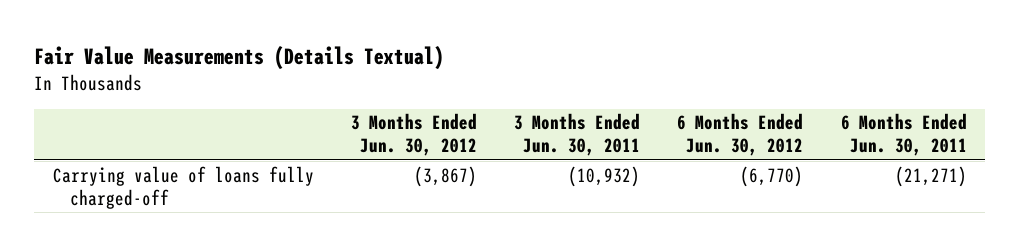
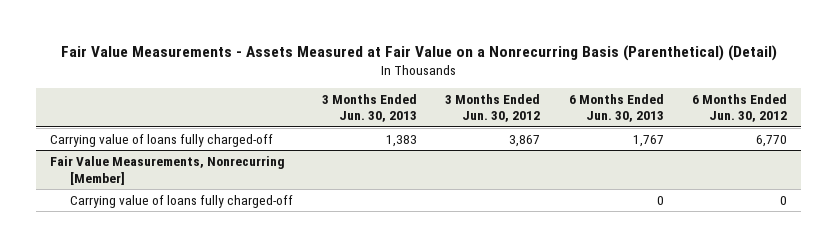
- Fair Value Measurements (Details Textual)
+ Fair Value Measurements - Assets Measured at Fair Value on a Nonrecurring Basis (Parenthetical) (Detail)
- | 3 Months Ended Jun. 30, 2012 | 3 Months Ended Jun. 30, 2011 | 6 Months Ended Jun. 30, 2012 | 6 Months Ended Jun. 30, 2011
+ | 3 Months Ended Jun. 30, 2013 | 3 Months Ended Jun. 30, 2012 | 6 Months Ended Jun. 30, 2013 | 6 Months Ended Jun. 30, 2012
- Carrying value of loans fully charged-off | (3,867) | (10,932) | (6,770) | (21,271)
+ Carrying value of loans fully charged-off | 1,383 | 3,867 | 1,767 | 6,770
+ Fair Value Measurements, Nonrecurring [Member]
+ Carrying value of loans fully charged-off | | | 0 | 0

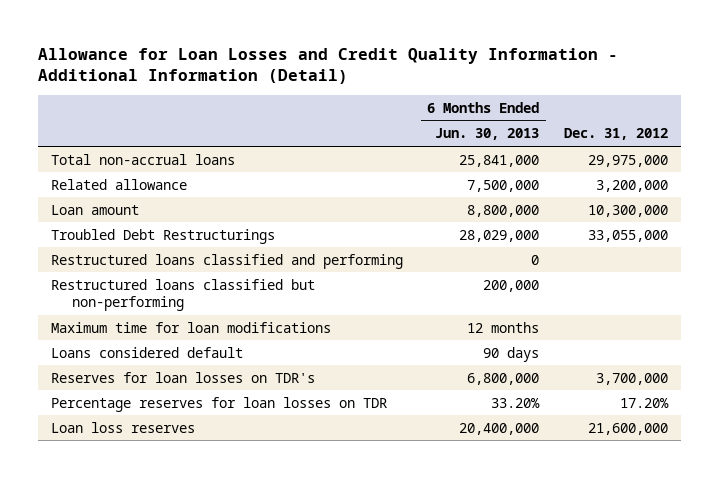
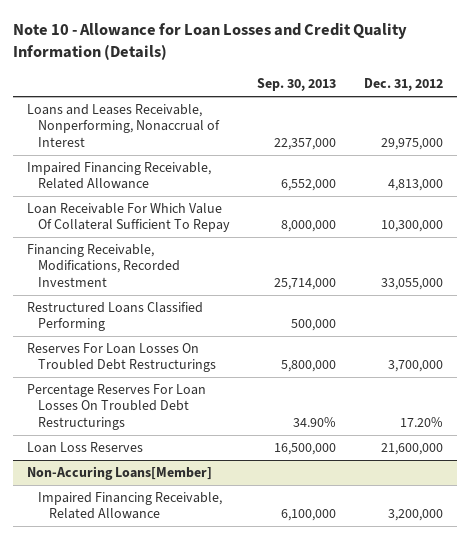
- Allowance for Loan Losses and Credit Quality Information - Additional Information (Detail)
+ Note 10 - Allowance for Loan Losses and Credit Quality Information (Details)
- | 6 Months Ended Jun. 30, 2013 | Dec. 31, 2012
+ | Sep. 30, 2013 | Dec. 31, 2012
- Total non-accrual loans | 25,841,000 | 29,975,000
- Related allowance | 7,500,000 | 3,200,000
- Loan amount | 8,800,000 | 10,300,000
- Troubled Debt Restructurings | 28,029,000 | 33,055,000
- Restructured loans classified and performing | 0 |
- Restructured loans classified but non-performing | 200,000 |
- Maximum time for loan modifications | 12 months |
- Loans considered default | 90 days |
- Reserves for loan losses on TDR's | 6,800,000 | 3,700,000
- Percentage reserves for loan losses on TDR | 33.20% | 17.20%
- Loan loss reserves | 20,400,000 | 21,600,000
+ Loans and Leases Receivable, Nonperforming, Nonaccrual of Interest | 22,357,000 | 29,975,000
+ Impaired Financing Receivable, Related Allowance | 6,552,000 | 4,813,000
+ Loan Receivable For Which Value Of Collateral Sufficient To Repay | 8,000,000 | 10,300,000
+ Financing Receivable, Modifications, Recorded Investment | 25,714,000 | 33,055,000
+ Restructured Loans Classified Performing | 500,000 |
+ Reserves For Loan Losses On Troubled Debt Restructurings | 5,800,000 | 3,700,000
+ Percentage Reserves For Loan Losses On Troubled Debt Restructurings | 34.90% | 17.20%
+ Loan Loss Reserves | 16,500,000 | 21,600,000
+ Non-Accuring Loans[Member]
+ Impaired Financing Receivable, Related Allowance | 6,100,000 | 3,200,000

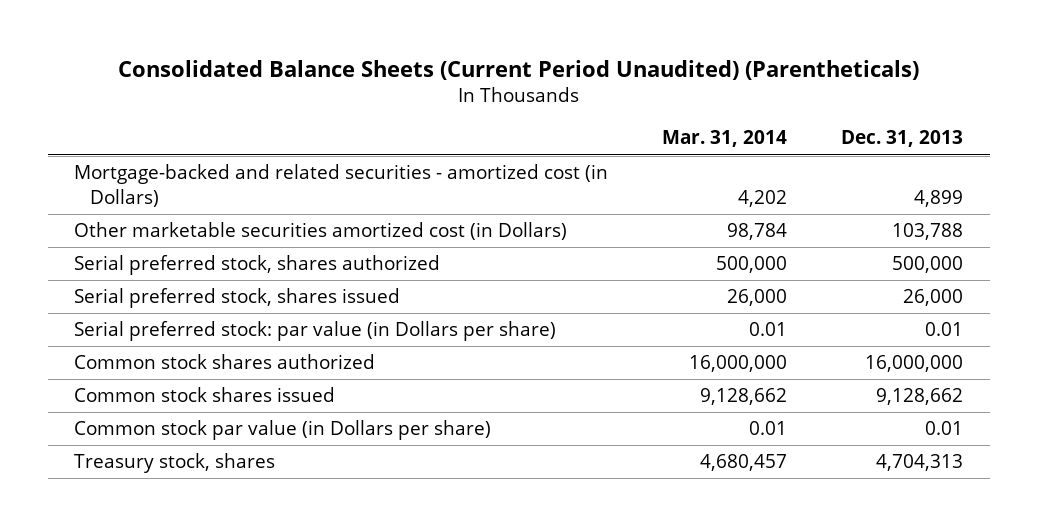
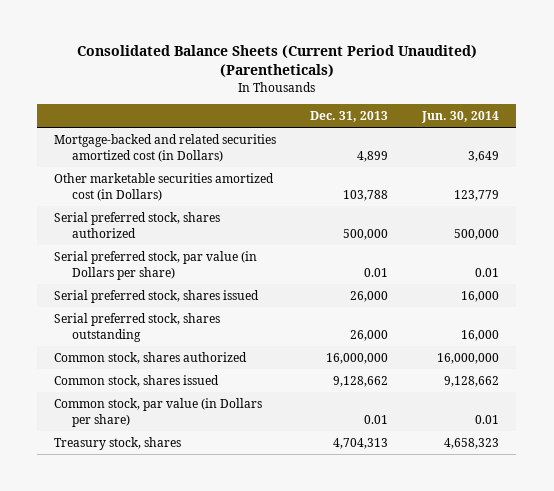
- | Mar. 31, 2014 | Dec. 31, 2013
+ | Dec. 31, 2013 | Jun. 30, 2014
- Mortgage-backed and related securities - amortized cost (in Dollars) | 4,202 | 4,899
+ Mortgage-backed and related securities amortized cost (in Dollars) | 4,899 | 3,649
+ Serial preferred stock, par value (in Dollars per share) | 0.01 | 0.01
- Serial preferred stock: par value (in Dollars per share) | 0.01 | 0.01
- Common stock shares authorized | 16,000,000 | 16,000,000
- Common stock shares issued | 9,128,662 | 9,128,662
- Common stock par value (in Dollars per share) | 0.01 | 0.01
+ Serial preferred stock, shares outstanding | 26,000 | 16,000
+ Common stock, shares authorized | 16,000,000 | 16,000,000
+ Common stock, shares issued | 9,128,662 | 9,128,662
+ Common stock, par value (in Dollars per share) | 0.01 | 0.01

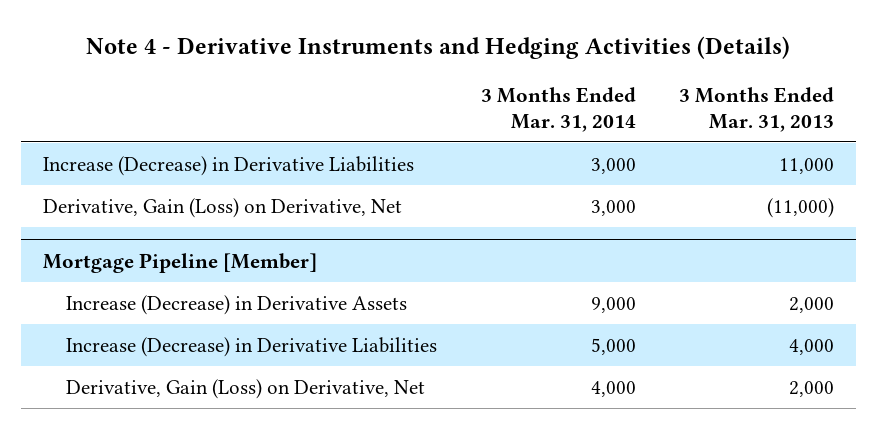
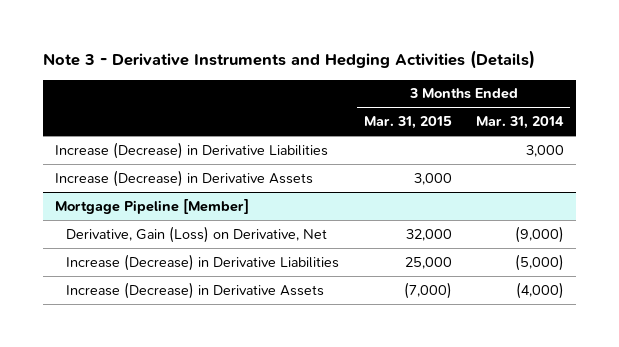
- Note 4 - Derivative Instruments and Hedging Activities (Details)
+ Note 3 - Derivative Instruments and Hedging Activities (Details)
- | 3 Months Ended Mar. 31, 2014 | 3 Months Ended Mar. 31, 2013
+ | 3 Months Ended Mar. 31, 2015 | 3 Months Ended Mar. 31, 2014
- Derivative, Gain (Loss) on Derivative, Net | 3,000 | (11,000)
+ Increase (Decrease) in Derivative Assets | 3,000 |
@ Mortgage Pipeline [Member]
- Increase (Decrease) in Derivative Assets | 9,000 | 2,000
- Increase (Decrease) in Derivative Liabilities | 5,000 | 4,000
- Derivative, Gain (Loss) on Derivative, Net | 4,000 | 2,000
+ Derivative, Gain (Loss) on Derivative, Net | 32,000 | (9,000)
+ Increase (Decrease) in Derivative Liabilities | 25,000 | (5,000)
+ Increase (Decrease) in Derivative Assets | (7,000) | (4,000)

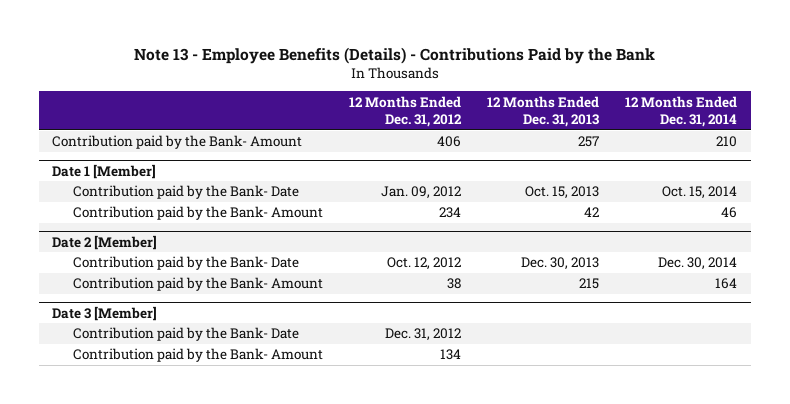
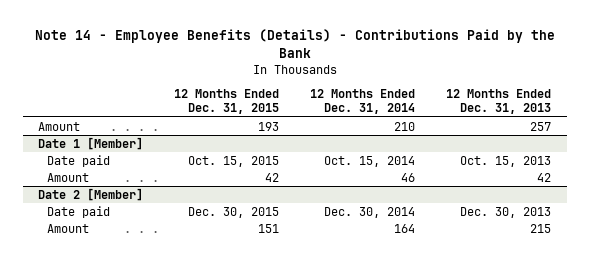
- Note 13 - Employee Benefits (Details) - Contributions Paid by the Bank
+ Note 14 - Employee Benefits (Details) - Contributions Paid by the Bank
- | 12 Months Ended Dec. 31, 2012 | 12 Months Ended Dec. 31, 2013 | 12 Months Ended Dec. 31, 2014
+ | 12 Months Ended Dec. 31, 2015 | 12 Months Ended Dec. 31, 2014 | 12 Months Ended Dec. 31, 2013
- Contribution paid by the Bank- Amount | 406 | 257 | 210
+ Amount | 193 | 210 | 257
@ Date 1 [Member]
- Contribution paid by the Bank- Date | Jan. 09, 2012 | Oct. 15, 2013 | Oct. 15, 2014
- Contribution paid by the Bank- Amount | 234 | 42 | 46
+ Date paid | Oct. 15, 2015 | Oct. 15, 2014 | Oct. 15, 2013
+ Amount | 42 | 46 | 42
@ Date 2 [Member]
- Contribution paid by the Bank- Date | Oct. 12, 2012 | Dec. 30, 2013 | Dec. 30, 2014
- Contribution paid by the Bank- Amount | 38 | 215 | 164
- Date 3 [Member]
- Contribution paid by the Bank- Date | Dec. 31, 2012 | |
- Contribution paid by the Bank- Amount | 134 | |
@ Date 2 [Member]
+ Date paid | Dec. 30, 2015 | Dec. 30, 2014 | Dec. 30, 2013
+ Amount | 151 | 164 | 215

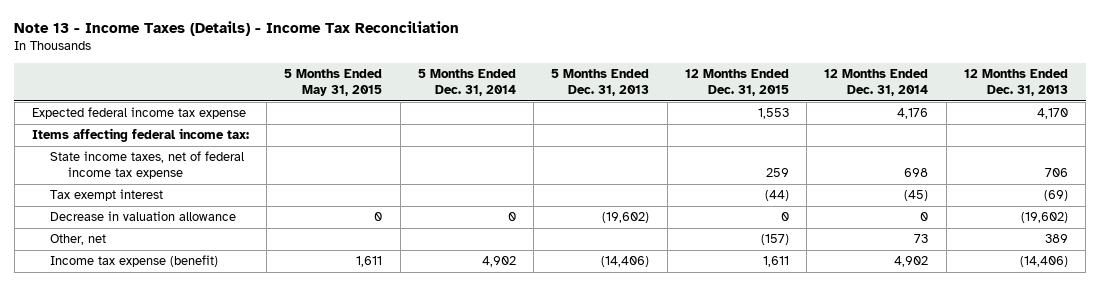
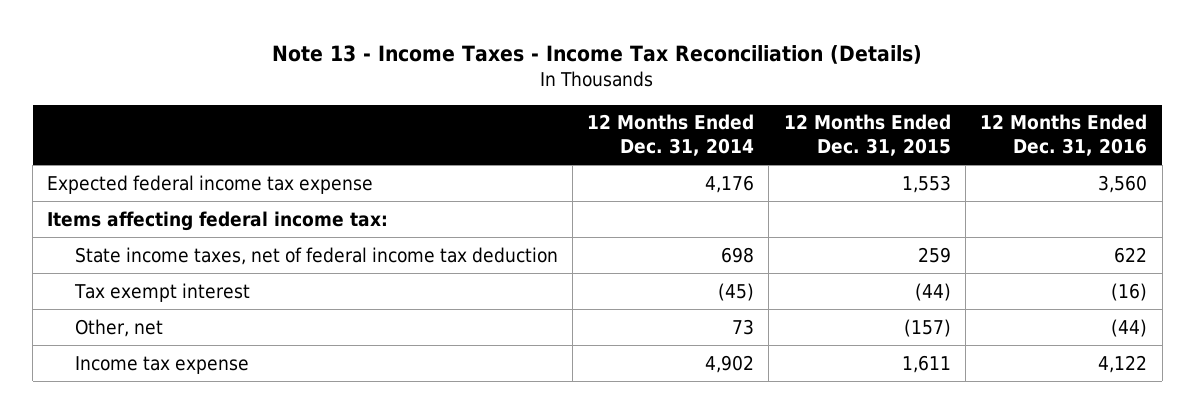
- Note 13 - Income Taxes (Details) - Income Tax Reconciliation
+ Note 13 - Income Taxes - Income Tax Reconciliation (Details)
- | 5 Months Ended May 31, 2015 | 5 Months Ended Dec. 31, 2014 | 5 Months Ended Dec. 31, 2013 | 12 Months Ended Dec. 31, 2015 | 12 Months Ended Dec. 31, 2014 | 12 Months Ended Dec. 31, 2013
+ | 12 Months Ended Dec. 31, 2014 | 12 Months Ended Dec. 31, 2015 | 12 Months Ended Dec. 31, 2016
- State income taxes, net of federal income tax expense | | | | 259 | 698 | 706
+ State income taxes, net of federal income tax deduction | 698 | 259 | 622
- Decrease in valuation allowance | 0 | 0 | (19,602) | 0 | 0 | (19,602)
- Income tax expense (benefit) | 1,611 | 4,902 | (14,406) | 1,611 | 4,902 | (14,406)
+ Income tax expense | 4,902 | 1,611 | 4,122

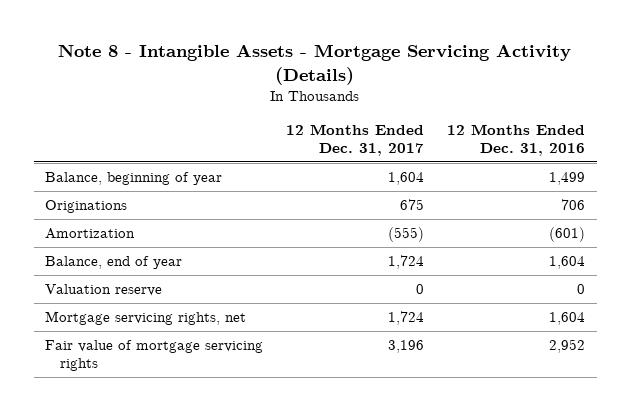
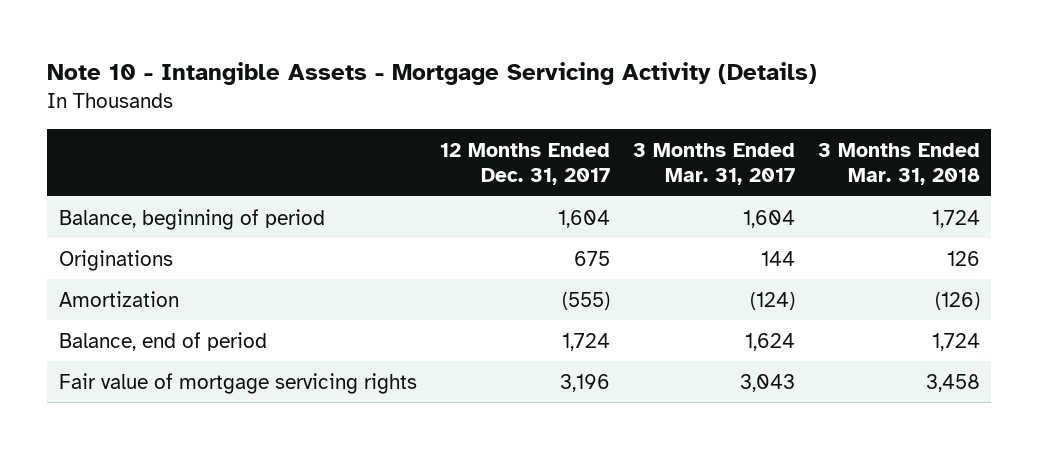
- Note 8 - Intangible Assets - Mortgage Servicing Activity (Details)
+ Note 10 - Intangible Assets - Mortgage Servicing Activity (Details)
- | 12 Months Ended Dec. 31, 2017 | 12 Months Ended Dec. 31, 2016
+ | 12 Months Ended Dec. 31, 2017 | 3 Months Ended Mar. 31, 2017 | 3 Months Ended Mar. 31, 2018
- Balance, beginning of year | 1,604 | 1,499
+ Balance, beginning of period | 1,604 | 1,604 | 1,724
- Balance, end of year | 1,724 | 1,604
- Valuation reserve | 0 | 0
- Mortgage servicing rights, net | 1,724 | 1,604
+ Balance, end of period | 1,724 | 1,624 | 1,724

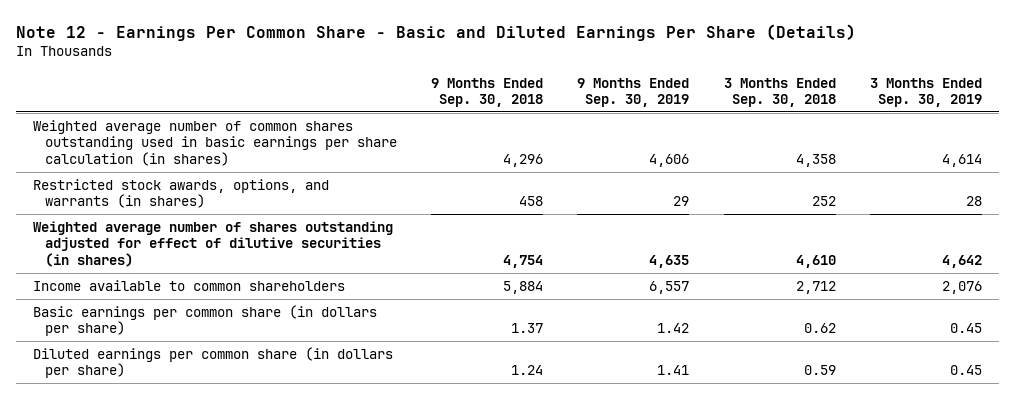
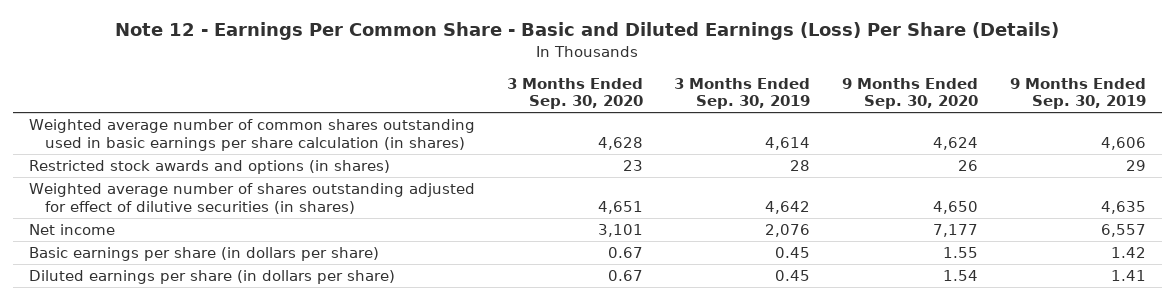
- Note 12 - Earnings Per Common Share - Basic and Diluted Earnings Per Share (Details)
+ Note 12 - Earnings Per Common Share - Basic and Diluted Earnings (Loss) Per Share (Details)
- | 9 Months Ended Sep. 30, 2018 | 9 Months Ended Sep. 30, 2019 | 3 Months Ended Sep. 30, 2018 | 3 Months Ended Sep. 30, 2019
+ | 3 Months Ended Sep. 30, 2020 | 3 Months Ended Sep. 30, 2019 | 9 Months Ended Sep. 30, 2020 | 9 Months Ended Sep. 30, 2019
- Restricted stock awards, options, and warrants (in shares) | 458 | 29 | 252 | 28
+ Restricted stock awards and options (in shares) | 23 | 28 | 26 | 29
- Income available to common shareholders | 5,884 | 6,557 | 2,712 | 2,076
- Basic earnings per common share (in dollars per share) | 1.37 | 1.42 | 0.62 | 0.45
- Diluted earnings per common share (in dollars per share) | 1.24 | 1.41 | 0.59 | 0.45
+ Net income | 3,101 | 2,076 | 7,177 | 6,557
+ Basic earnings per share (in dollars per share) | 0.67 | 0.45 | 1.55 | 1.42
+ Diluted earnings per share (in dollars per share) | 0.67 | 0.45 | 1.54 | 1.41

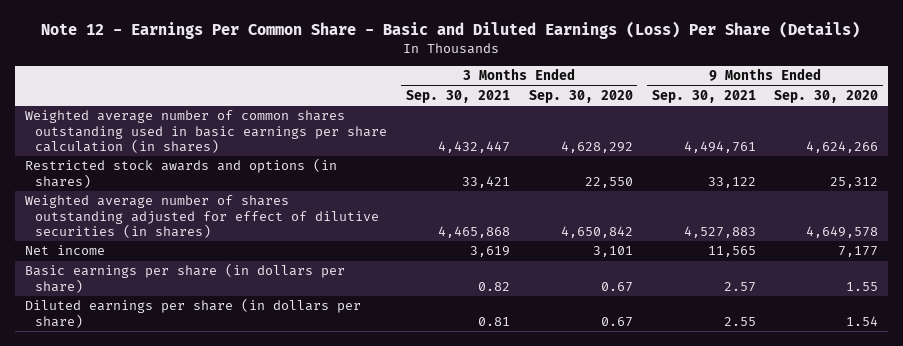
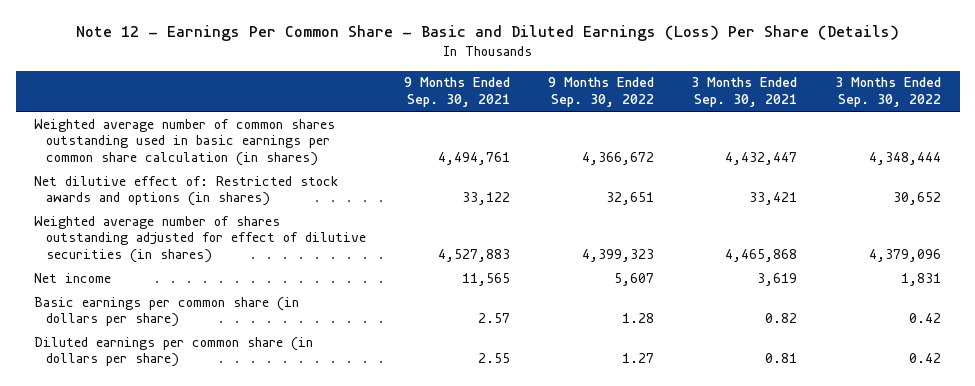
- | 3 Months Ended Sep. 30, 2021 | 3 Months Ended Sep. 30, 2020 | 9 Months Ended Sep. 30, 2021 | 9 Months Ended Sep. 30, 2020
+ | 9 Months Ended Sep. 30, 2021 | 9 Months Ended Sep. 30, 2022 | 3 Months Ended Sep. 30, 2021 | 3 Months Ended Sep. 30, 2022
- Weighted average number of common shares outstanding used in basic earnings per share calculation (in shares) | 4,432,447 | 4,628,292 | 4,494,761 | 4,624,266
- Restricted stock awards and options (in shares) | 33,421 | 22,550 | 33,122 | 25,312
+ Weighted average number of common shares outstanding used in basic earnings per common share calculation (in shares) | 4,494,761 | 4,366,672 | 4,432,447 | 4,348,444
+ Net dilutive effect of: Restricted stock awards and options (in shares) | 33,122 | 32,651 | 33,421 | 30,652
- Basic earnings per share (in dollars per share) | 0.82 | 0.67 | 2.57 | 1.55
- Diluted earnings per share (in dollars per share) | 0.81 | 0.67 | 2.55 | 1.54
+ Basic earnings per common share (in dollars per share) | 2.57 | 1.28 | 0.82 | 0.42
+ Diluted earnings per common share (in dollars per share) | 2.55 | 1.27 | 0.81 | 0.42

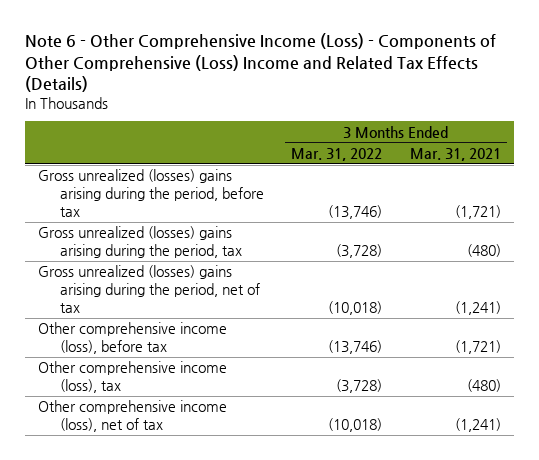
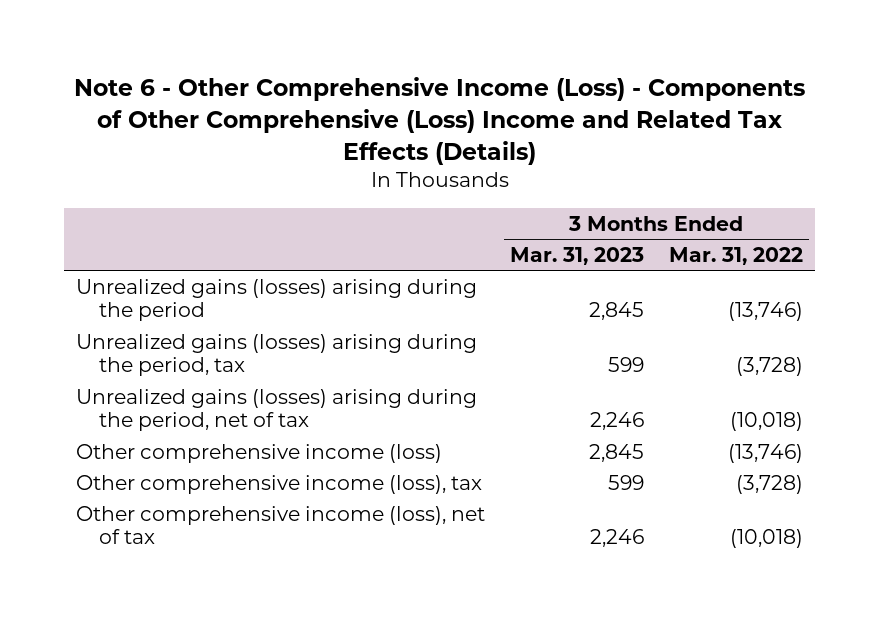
- | 3 Months Ended Mar. 31, 2022 | 3 Months Ended Mar. 31, 2021
+ | 3 Months Ended Mar. 31, 2023 | 3 Months Ended Mar. 31, 2022
- Gross unrealized (losses) gains arising during the period, before tax | (13,746) | (1,721)
- Gross unrealized (losses) gains arising during the period, tax | (3,728) | (480)
- Gross unrealized (losses) gains arising during the period, net of tax | (10,018) | (1,241)
- Other comprehensive income (loss), before tax | (13,746) | (1,721)
+ Unrealized gains (losses) arising during the period | 2,845 | (13,746)
+ Unrealized gains (losses) arising during the period, tax | 599 | (3,728)
+ Unrealized gains (losses) arising during the period, net of tax | 2,246 | (10,018)
+ Other comprehensive income (loss) | 2,845 | (13,746)

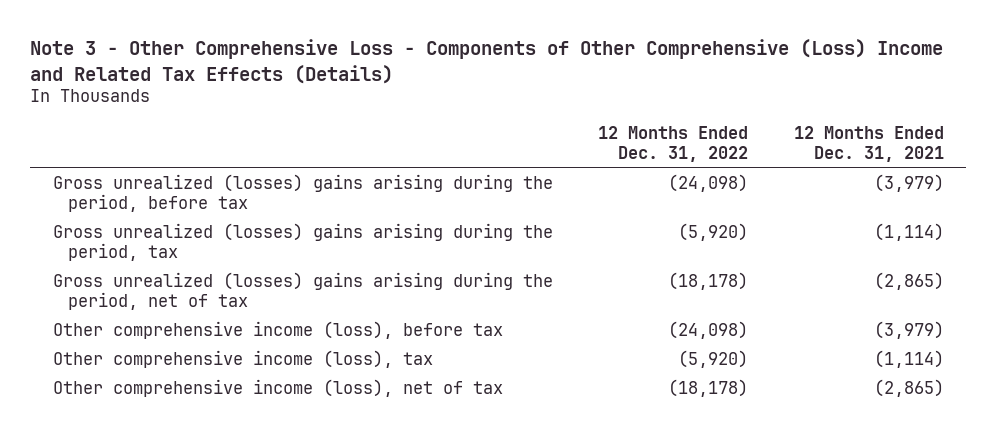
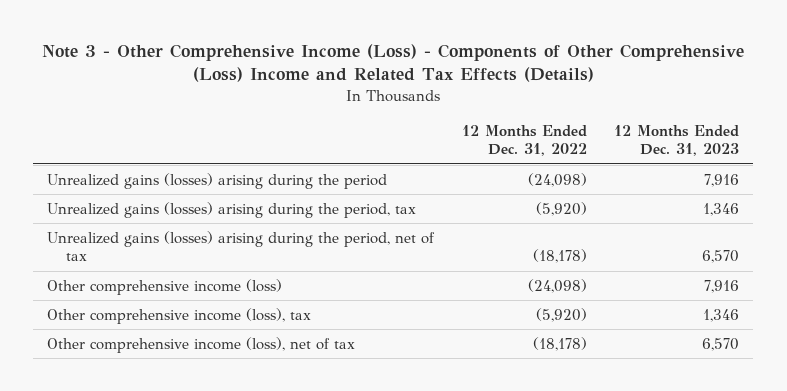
- Note 3 - Other Comprehensive Loss - Components of Other Comprehensive (Loss) Income and Related Tax Effects (Details)
+ Note 3 - Other Comprehensive Income (Loss) - Components of Other Comprehensive (Loss) Income and Related Tax Effects (Details)
- | 12 Months Ended Dec. 31, 2022 | 12 Months Ended Dec. 31, 2021
+ | 12 Months Ended Dec. 31, 2022 | 12 Months Ended Dec. 31, 2023
- Gross unrealized (losses) gains arising during the period, before tax | (24,098) | (3,979)
- Gross unrealized (losses) gains arising during the period, tax | (5,920) | (1,114)
- Gross unrealized (losses) gains arising during the period, net of tax | (18,178) | (2,865)
- Other comprehensive income (loss), before tax | (24,098) | (3,979)
+ Unrealized gains (losses) arising during the period | (24,098) | 7,916
+ Unrealized gains (losses) arising during the period, tax | (5,920) | 1,346
+ Unrealized gains (losses) arising during the period, net of tax | (18,178) | 6,570
+ Other comprehensive income (loss) | (24,098) | 7,916

